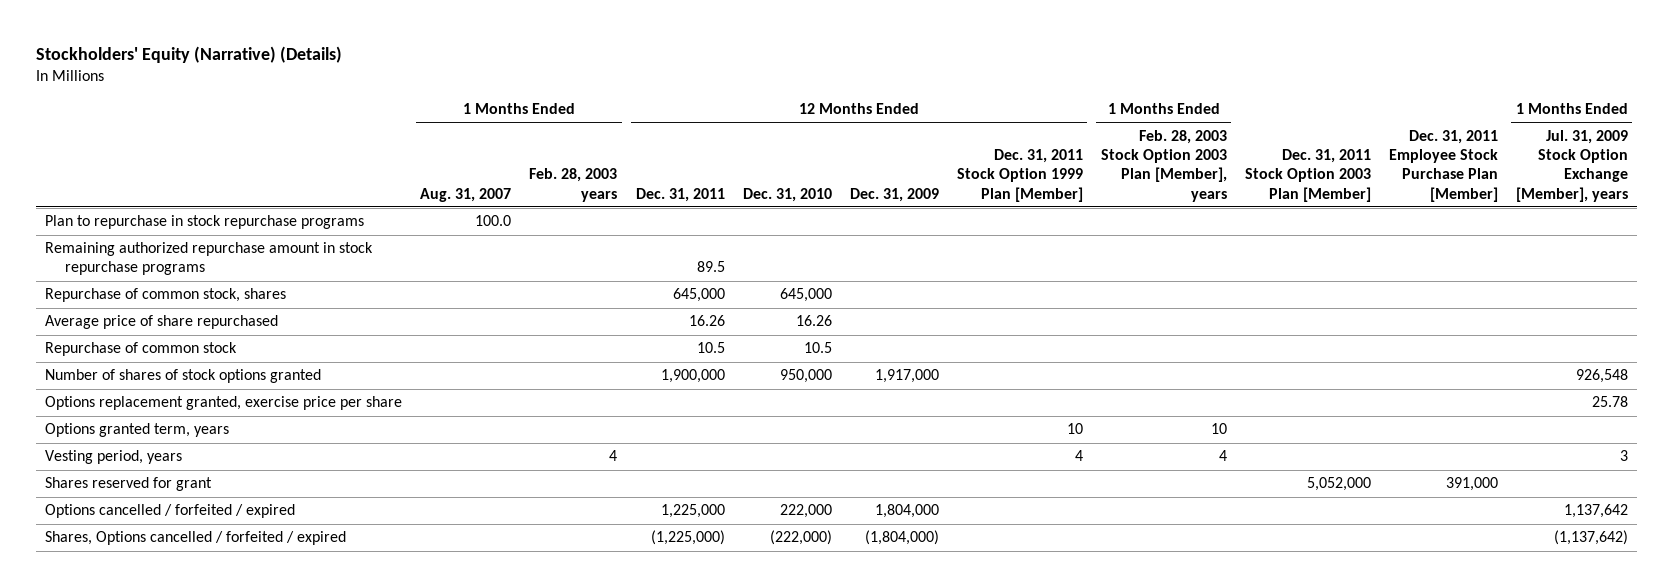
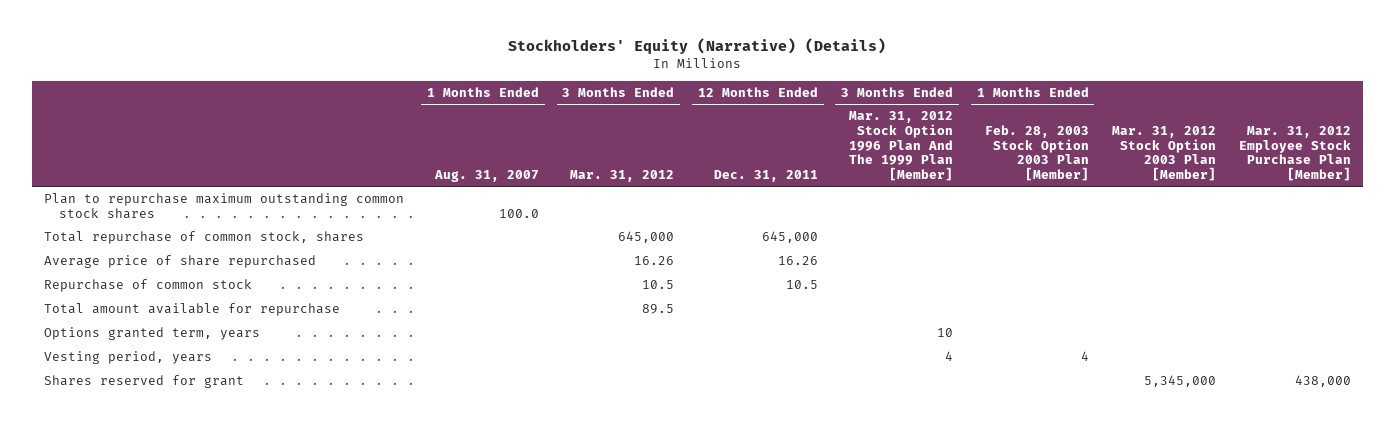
- | 1 Months Ended Aug. 31, 2007 | 1 Months Ended Feb. 28, 2003 years | 12 Months Ended Dec. 31, 2011 | 12 Months Ended Dec. 31, 2010 | 12 Months Ended Dec. 31, 2009 | 12 Months Ended Dec. 31, 2011 Stock Option 1999 Plan [Member] | 1 Months Ended Feb. 28, 2003 Stock Option 2003 Plan [Member], years | Dec. 31, 2011 Stock Option 2003 Plan [Member] | Dec. 31, 2011 Employee Stock Purchase Plan [Member] | 1 Months Ended Jul. 31, 2009 Stock Option Exchange [Member], years
+ | 1 Months Ended Aug. 31, 2007 | 3 Months Ended Mar. 31, 2012 | 12 Months Ended Dec. 31, 2011 | 3 Months Ended Mar. 31, 2012 Stock Option 1996 Plan And The 1999 Plan [Member] | 1 Months Ended Feb. 28, 2003 Stock Option 2003 Plan [Member] | Mar. 31, 2012 Stock Option 2003 Plan [Member] | Mar. 31, 2012 Employee Stock Purchase Plan [Member]
- Plan to repurchase in stock repurchase programs | 100.0 | | | | | | | | |
- Remaining authorized repurchase amount in stock repurchase programs | | | 89.5 | | | | | | |
- Repurchase of common stock, shares | | | 645,000 | 645,000 | | | | | |
+ Plan to repurchase maximum outstanding common stock shares | 100.0 | | | | | |
+ Total repurchase of common stock, shares | | 645,000 | 645,000 | | | |
- Number of shares of stock options granted | | | 1,900,000 | 950,000 | 1,917,000 | | | | | 926,548
- Options replacement granted, exercise price per share | | | | | | | | | | 25.78
+ Total amount available for repurchase | | 89.5 | | | | |
- Options cancelled / forfeited / expired | | | 1,225,000 | 222,000 | 1,804,000 | | | | | 1,137,642
- Shares, Options cancelled / forfeited / expired | | | (1,225,000) | (222,000) | (1,804,000) | | | | | (1,137,642)

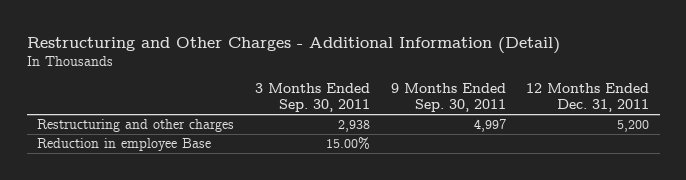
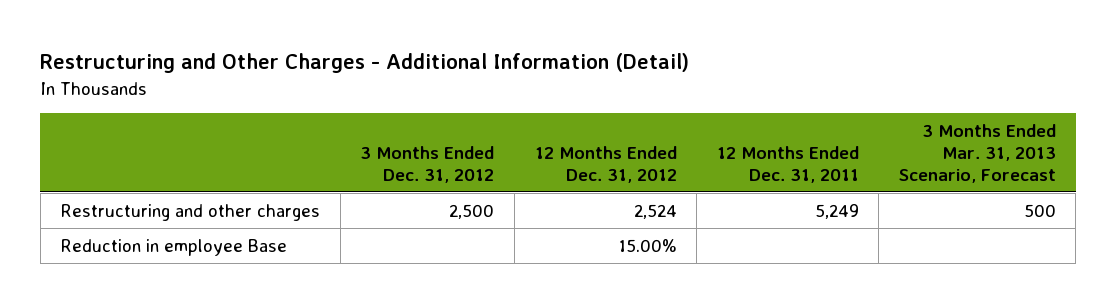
- | 3 Months Ended Sep. 30, 2011 | 9 Months Ended Sep. 30, 2011 | 12 Months Ended Dec. 31, 2011
+ | 3 Months Ended Dec. 31, 2012 | 12 Months Ended Dec. 31, 2012 | 12 Months Ended Dec. 31, 2011 | 3 Months Ended Mar. 31, 2013 Scenario, Forecast
- Restructuring and other charges | 2,938 | 4,997 | 5,200
+ Restructuring and other charges | 2,500 | 2,524 | 5,249 | 500

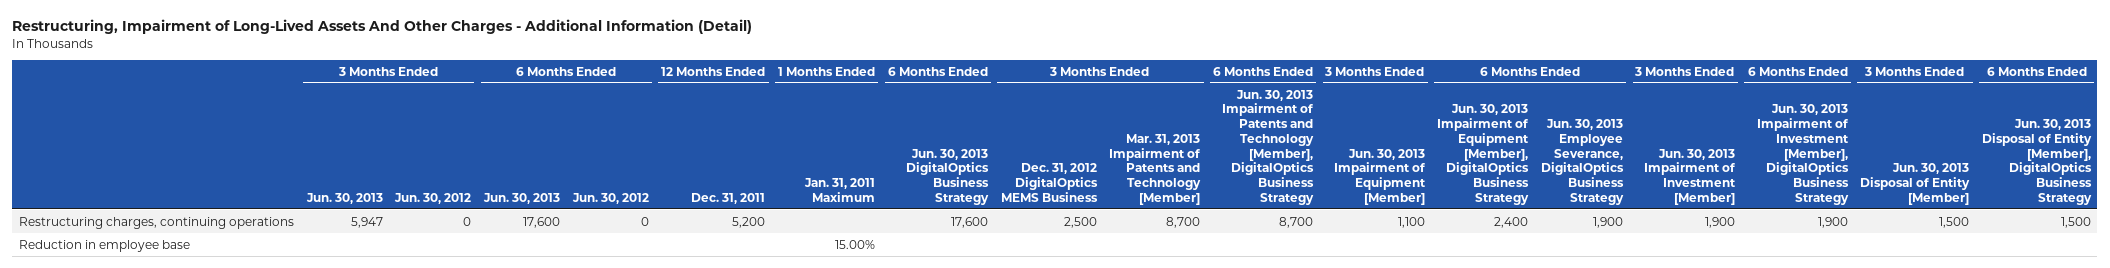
- Restructuring and Other Charges - Additional Information (Detail)
+ Restructuring, Impairment of Long-Lived Assets And Other Charges - Additional Information (Detail)
- | 3 Months Ended Dec. 31, 2012 | 12 Months Ended Dec. 31, 2012 | 12 Months Ended Dec. 31, 2011 | 3 Months Ended Mar. 31, 2013 Scenario, Forecast
+ | 3 Months Ended Jun. 30, 2013 | 3 Months Ended Jun. 30, 2012 | 6 Months Ended Jun. 30, 2013 | 6 Months Ended Jun. 30, 2012 | 12 Months Ended Dec. 31, 2011 | 1 Months Ended Jan. 31, 2011 Maximum | 6 Months Ended Jun. 30, 2013 DigitalOptics Business Strategy | 3 Months Ended Dec. 31, 2012 DigitalOptics MEMS Business | 3 Months Ended Mar. 31, 2013 Impairment of Patents and Technology [Member] | 6 Months Ended Jun. 30, 2013 Impairment of Patents and Technology [Member], DigitalOptics Business Strategy | 3 Months Ended Jun. 30, 2013 Impairment of Equipment [Member] | 6 Months Ended Jun. 30, 2013 Impairment of Equipment [Member], DigitalOptics Business Strategy | 6 Months Ended Jun. 30, 2013 Employee Severance, DigitalOptics Business Strategy | 3 Months Ended Jun. 30, 2013 Impairment of Investment [Member] | 6 Months Ended Jun. 30, 2013 Impairment of Investment [Member], DigitalOptics Business Strategy | 3 Months Ended Jun. 30, 2013 Disposal of Entity [Member] | 6 Months Ended Jun. 30, 2013 Disposal of Entity [Member], DigitalOptics Business Strategy
- Restructuring and other charges | 2,500 | 2,524 | 5,249 | 500
- Reduction in employee Base | | 15.00% | |
+ Restructuring charges, continuing operations | 5,947 | 0 | 17,600 | 0 | 5,200 | | 17,600 | 2,500 | 8,700 | 8,700 | 1,100 | 2,400 | 1,900 | 1,900 | 1,900 | 1,500 | 1,500
+ Reduction in employee base | | | | | | 15.00% | | | | | | | | | | |

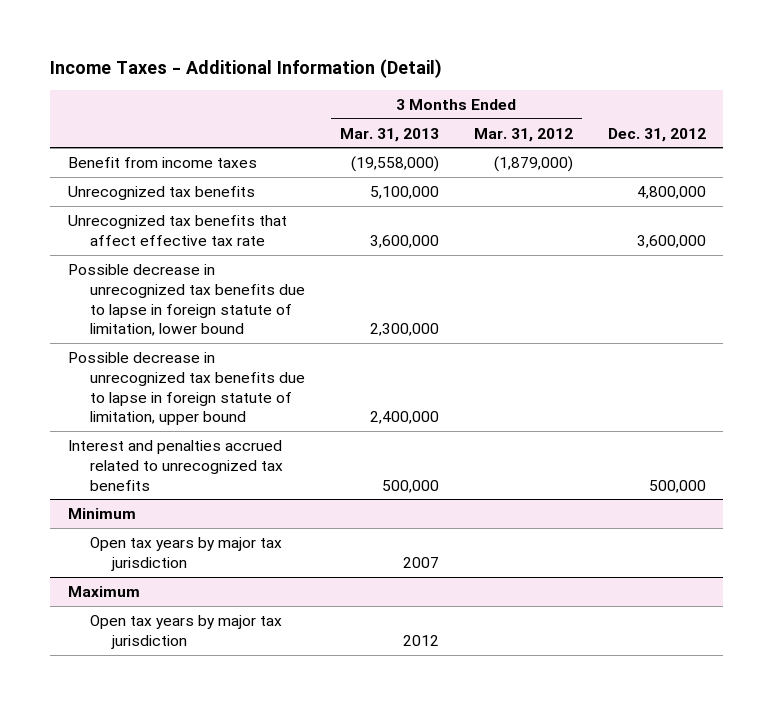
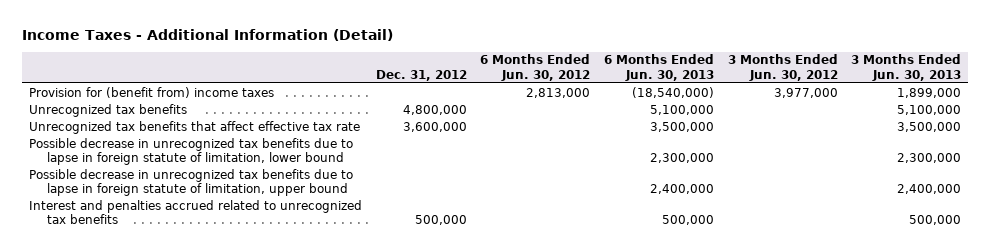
- | 3 Months Ended Mar. 31, 2013 | 3 Months Ended Mar. 31, 2012 | Dec. 31, 2012
+ | Dec. 31, 2012 | 6 Months Ended Jun. 30, 2012 | 6 Months Ended Jun. 30, 2013 | 3 Months Ended Jun. 30, 2012 | 3 Months Ended Jun. 30, 2013
- Benefit from income taxes | (19,558,000) | (1,879,000) |
+ Provision for (benefit from) income taxes | | 2,813,000 | (18,540,000) | 3,977,000 | 1,899,000
- Minimum
- Open tax years by major tax jurisdiction | 2007 | |
- Maximum
- Open tax years by major tax jurisdiction | 2012 | |

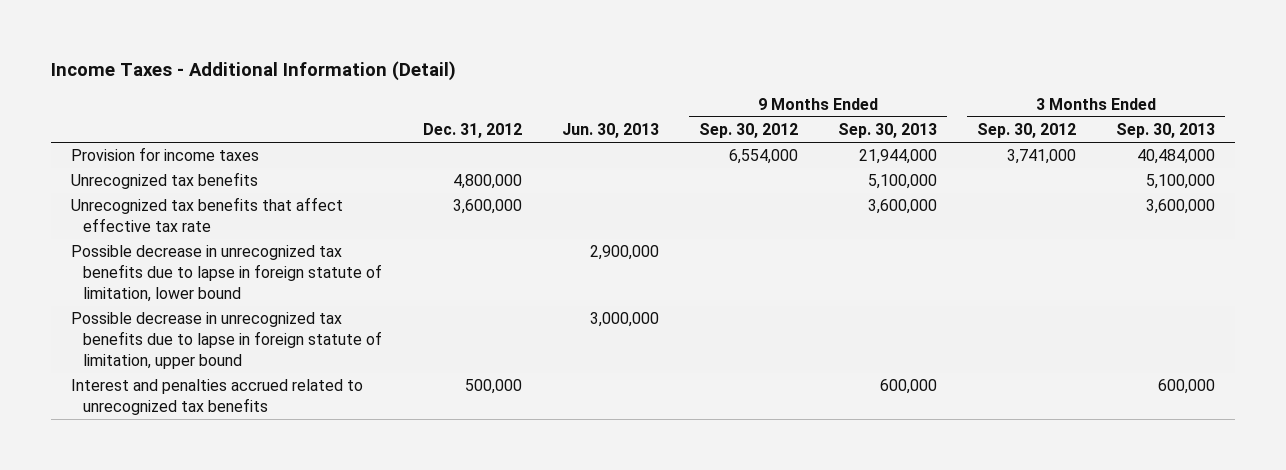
- | Dec. 31, 2012 | 6 Months Ended Jun. 30, 2012 | 6 Months Ended Jun. 30, 2013 | 3 Months Ended Jun. 30, 2012 | 3 Months Ended Jun. 30, 2013
+ | Dec. 31, 2012 | Jun. 30, 2013 | 9 Months Ended Sep. 30, 2012 | 9 Months Ended Sep. 30, 2013 | 3 Months Ended Sep. 30, 2012 | 3 Months Ended Sep. 30, 2013
- Provision for (benefit from) income taxes | | 2,813,000 | (18,540,000) | 3,977,000 | 1,899,000
+ Provision for income taxes | | | 6,554,000 | 21,944,000 | 3,741,000 | 40,484,000

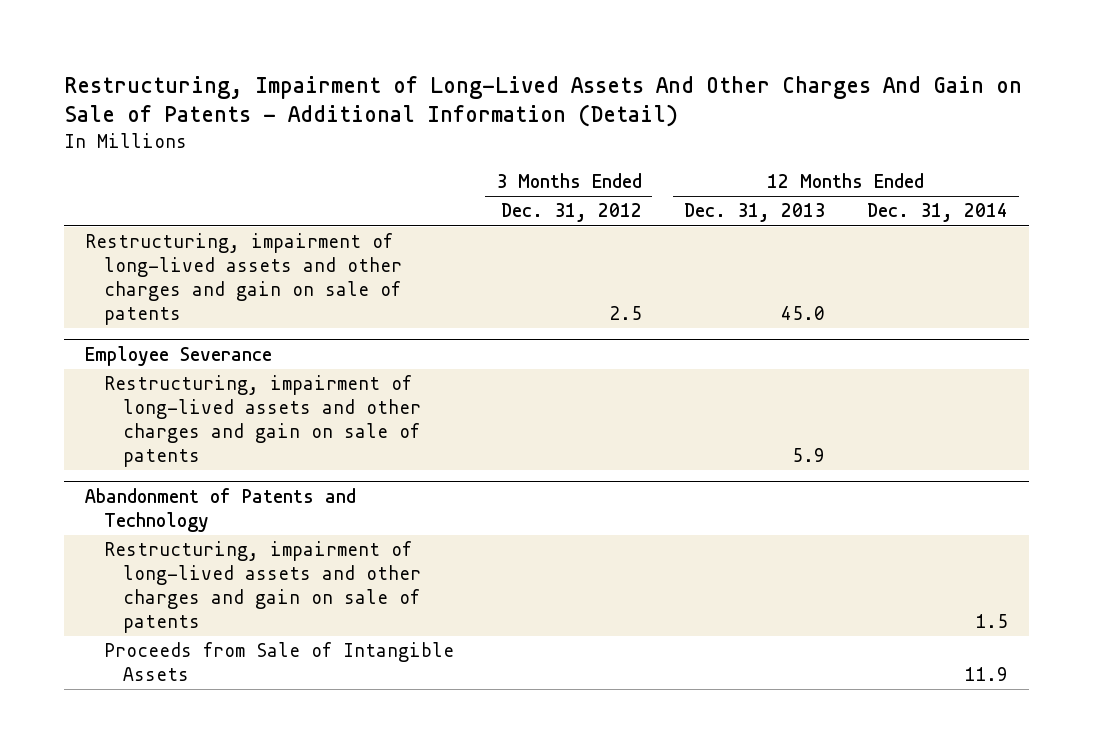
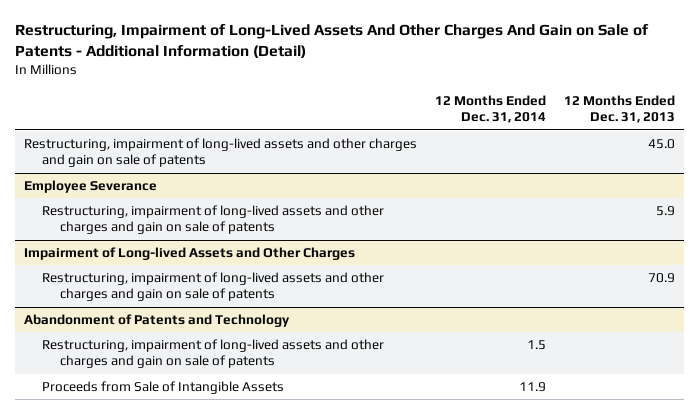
- | 3 Months Ended Dec. 31, 2012 | 12 Months Ended Dec. 31, 2013 | 12 Months Ended Dec. 31, 2014
+ | 12 Months Ended Dec. 31, 2014 | 12 Months Ended Dec. 31, 2013
+ Impairment of Long-lived Assets and Other Charges
+ Restructuring, impairment of long-lived assets and other charges and gain on sale of patents | | 70.9

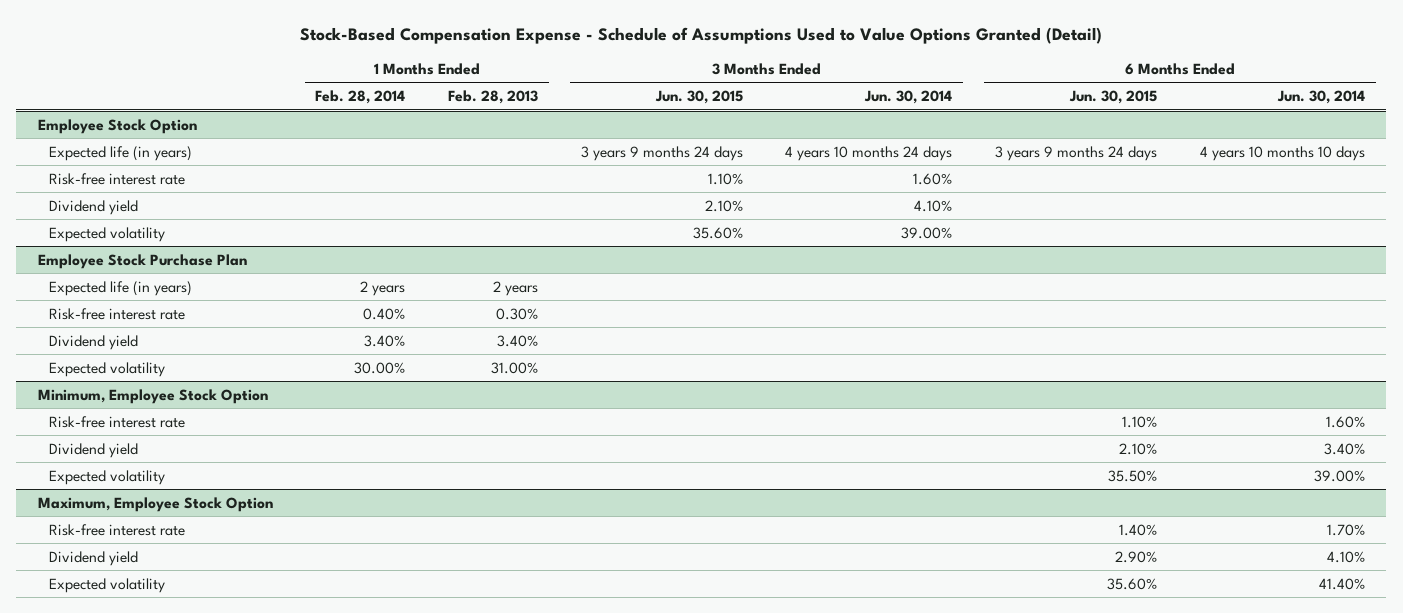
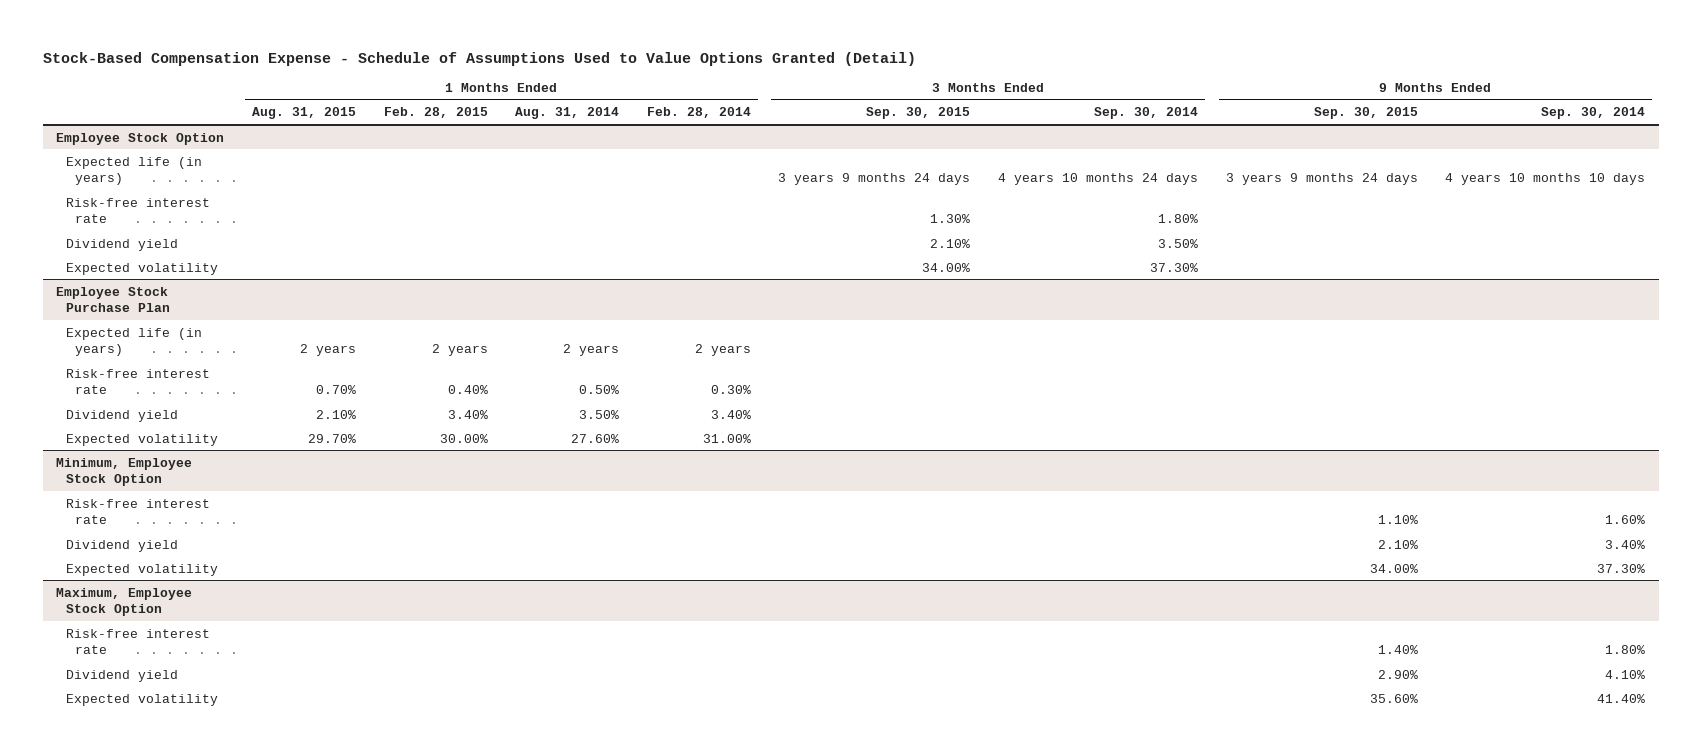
- | 1 Months Ended Feb. 28, 2014 | 1 Months Ended Feb. 28, 2013 | 3 Months Ended Jun. 30, 2015 | 3 Months Ended Jun. 30, 2014 | 6 Months Ended Jun. 30, 2015 | 6 Months Ended Jun. 30, 2014
+ | 1 Months Ended Aug. 31, 2015 | 1 Months Ended Feb. 28, 2015 | 1 Months Ended Aug. 31, 2014 | 1 Months Ended Feb. 28, 2014 | 3 Months Ended Sep. 30, 2015 | 3 Months Ended Sep. 30, 2014 | 9 Months Ended Sep. 30, 2015 | 9 Months Ended Sep. 30, 2014
@ Employee Stock Purchase Plan
- Risk-free interest rate | 0.40% | 0.30% | | | |
+ Risk-free interest rate | 0.70% | 0.40% | 0.50% | 0.30% | | | |
- Expected volatility | 30.00% | 31.00% | | | |
+ Expected volatility | 29.70% | 30.00% | 27.60% | 31.00% | | | |

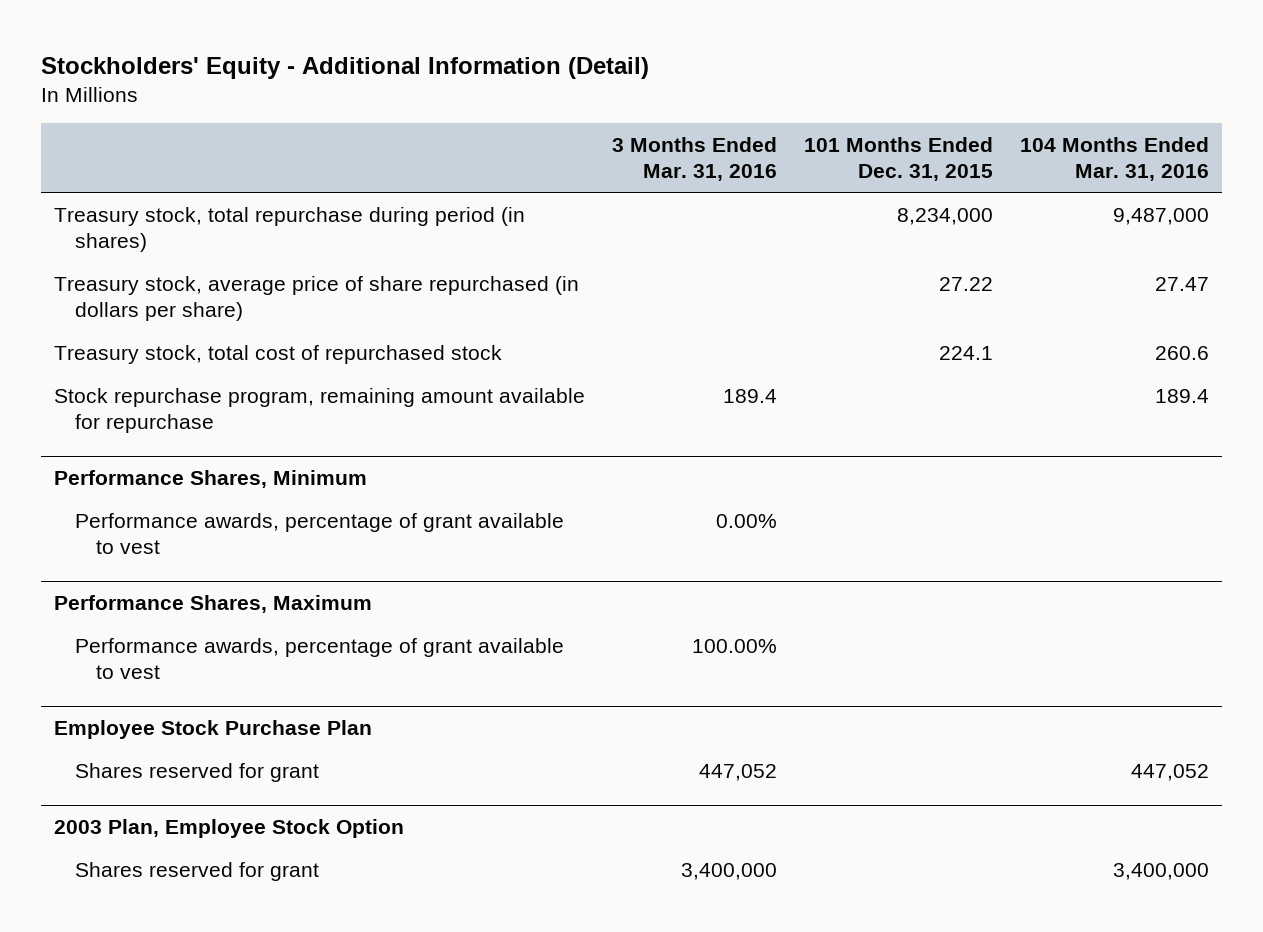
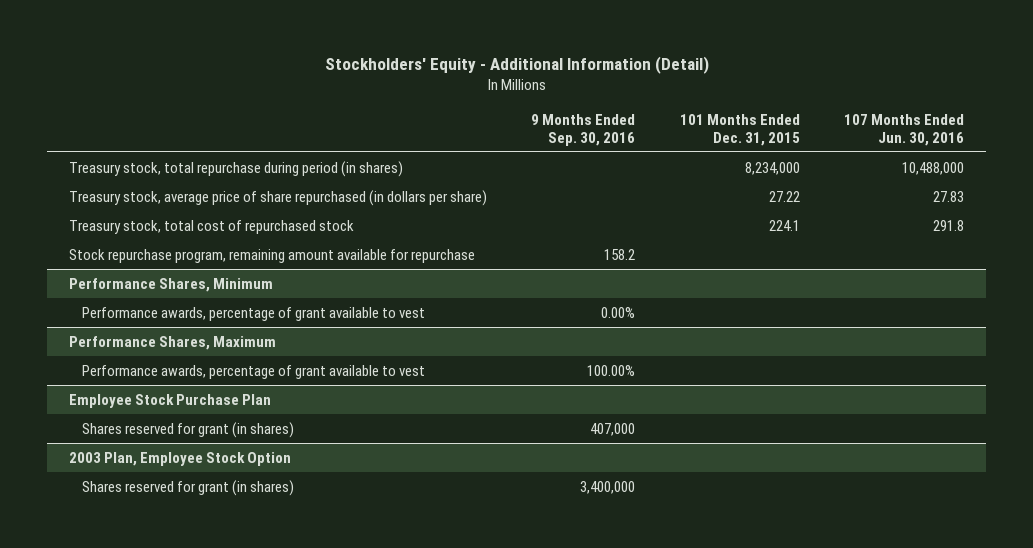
- | 3 Months Ended Mar. 31, 2016 | 101 Months Ended Dec. 31, 2015 | 104 Months Ended Mar. 31, 2016
+ | 9 Months Ended Sep. 30, 2016 | 101 Months Ended Dec. 31, 2015 | 107 Months Ended Jun. 30, 2016
@ Employee Stock Purchase Plan
- Shares reserved for grant | 447,052 | | 447,052
+ Shares reserved for grant (in shares) | 407,000 | |
@ 2003 Plan, Employee Stock Option
- Shares reserved for grant | 3,400,000 | | 3,400,000
+ Shares reserved for grant (in shares) | 3,400,000 | |

